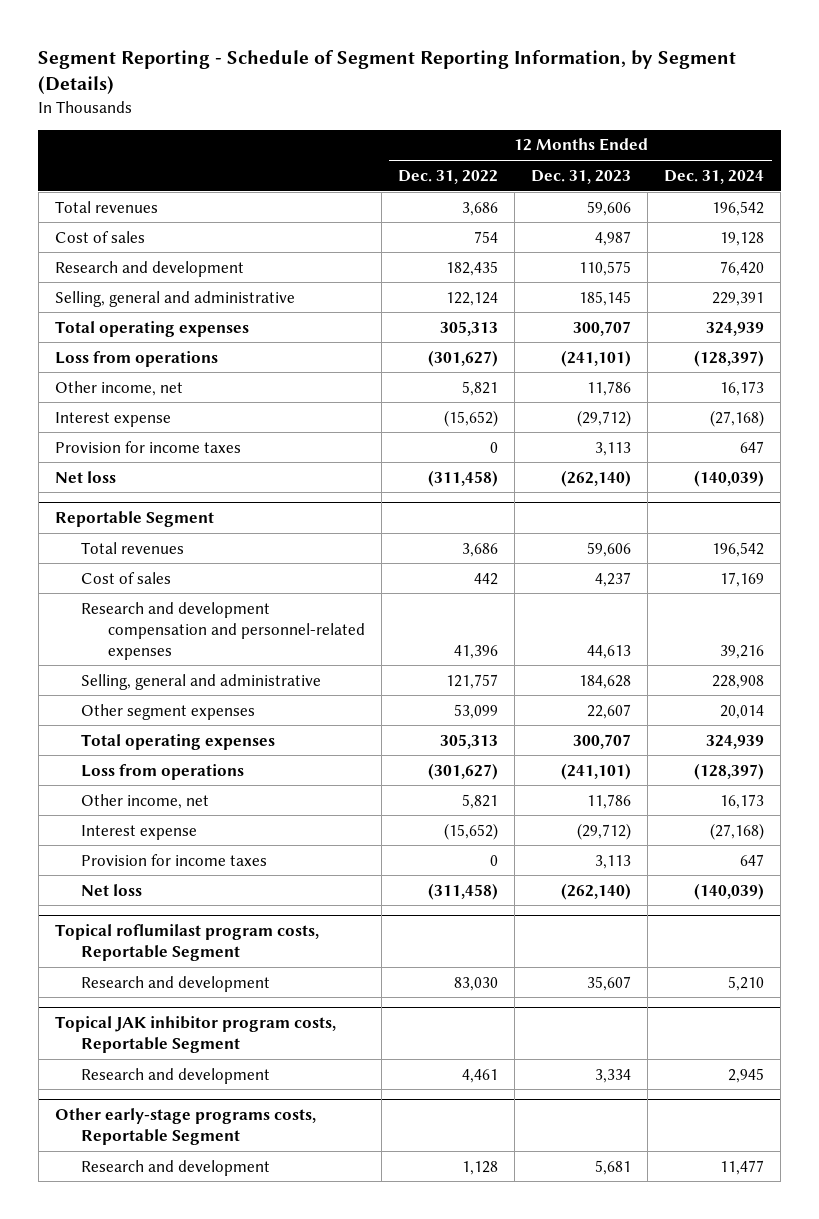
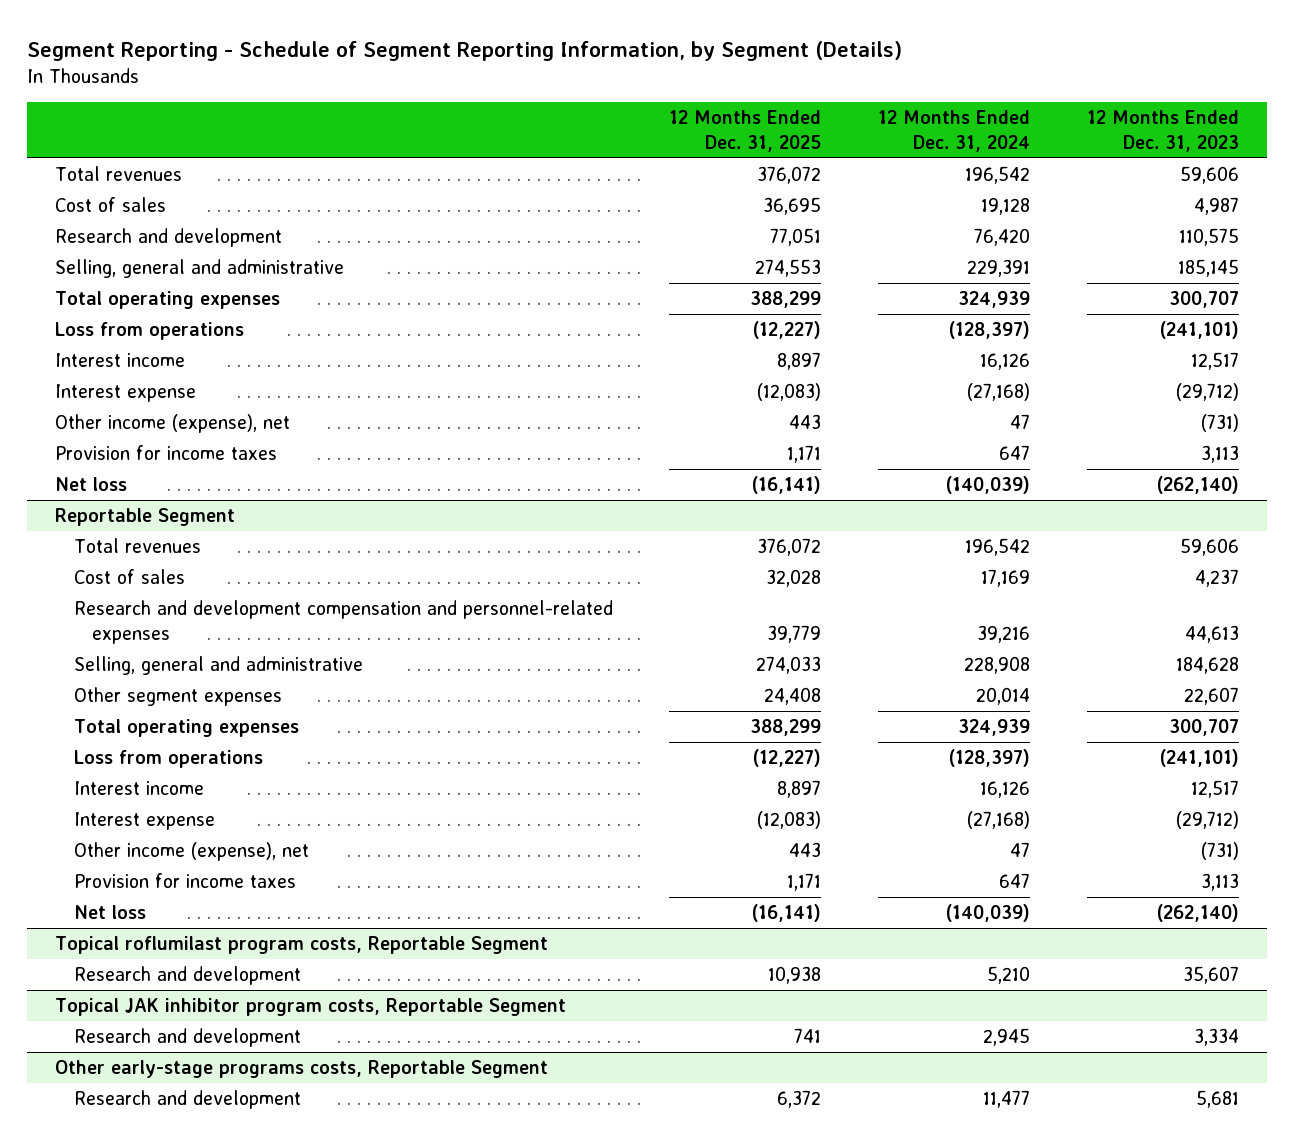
- | 12 Months Ended Dec. 31, 2022 | 12 Months Ended Dec. 31, 2023 | 12 Months Ended Dec. 31, 2024
+ | 12 Months Ended Dec. 31, 2025 | 12 Months Ended Dec. 31, 2024 | 12 Months Ended Dec. 31, 2023
- Other income, net | 5,821 | 11,786 | 16,173
+ Interest income | 8,897 | 16,126 | 12,517
+ Other income (expense), net | 443 | 47 | (731)
@ Reportable Segment
- Other income, net | 5,821 | 11,786 | 16,173
+ Interest income | 8,897 | 16,126 | 12,517
+ Other income (expense), net | 443 | 47 | (731)

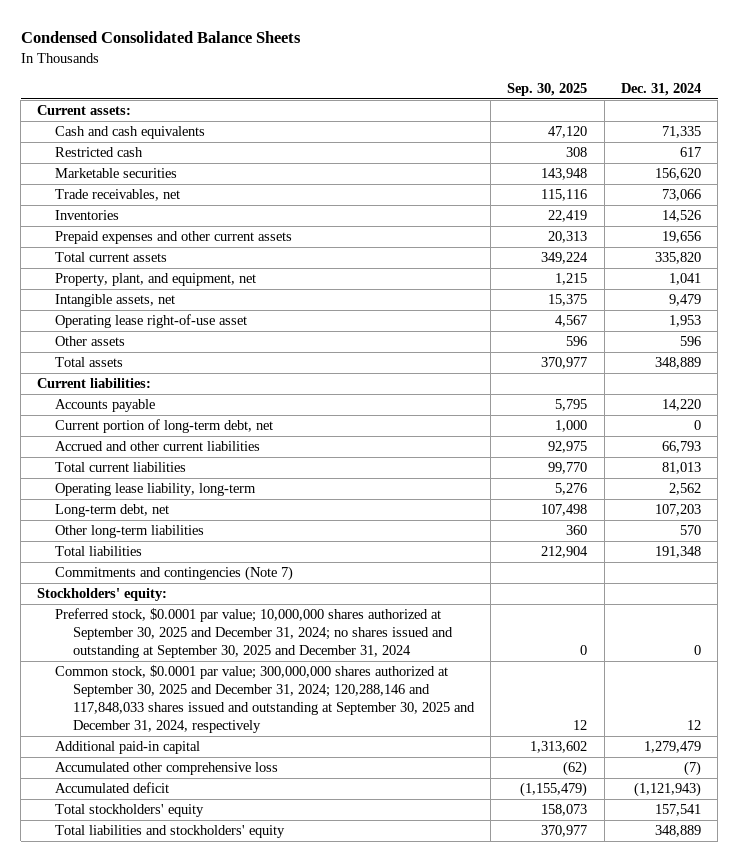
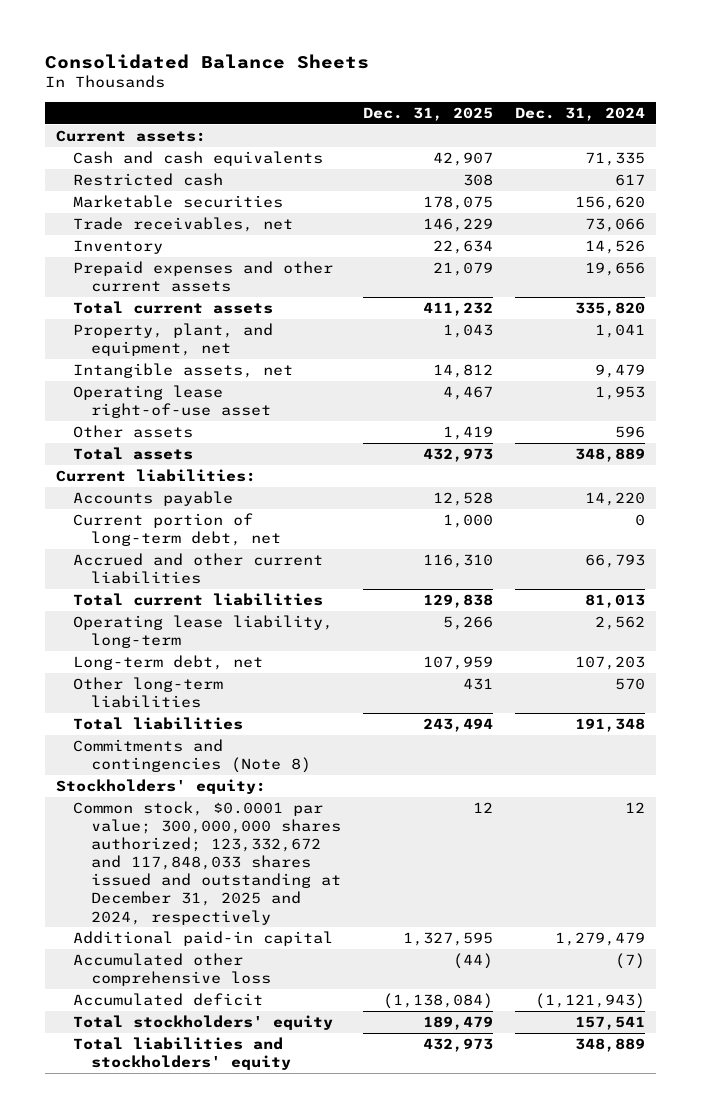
- Condensed Consolidated Balance Sheets
+ Consolidated Balance Sheets
- | Sep. 30, 2025 | Dec. 31, 2024
+ | Dec. 31, 2025 | Dec. 31, 2024
- Inventories | 22,419 | 14,526
+ Inventory | 22,634 | 14,526
- Commitments and contingencies (Note 7)
+ Commitments and contingencies (Note 8)
- Preferred stock, $0.0001 par value; 10,000,000 shares authorized at September 30, 2025 and December 31, 2024; no shares issued and outstanding at September 30, 2025 and December 31, 2024 | 0 | 0
- Common stock, $0.0001 par value; 300,000,000 shares authorized at September 30, 2025 and December 31, 2024; 120,288,146 and 117,848,033 shares issued and outstanding at September 30, 2025 and December 31, 2024, respectively | 12 | 12
+ Common stock, $0.0001 par value; 300,000,000 shares authorized; 123,332,672 and 117,848,033 shares issued and outstanding at December 31, 2025 and 2024, respectively | 12 | 12

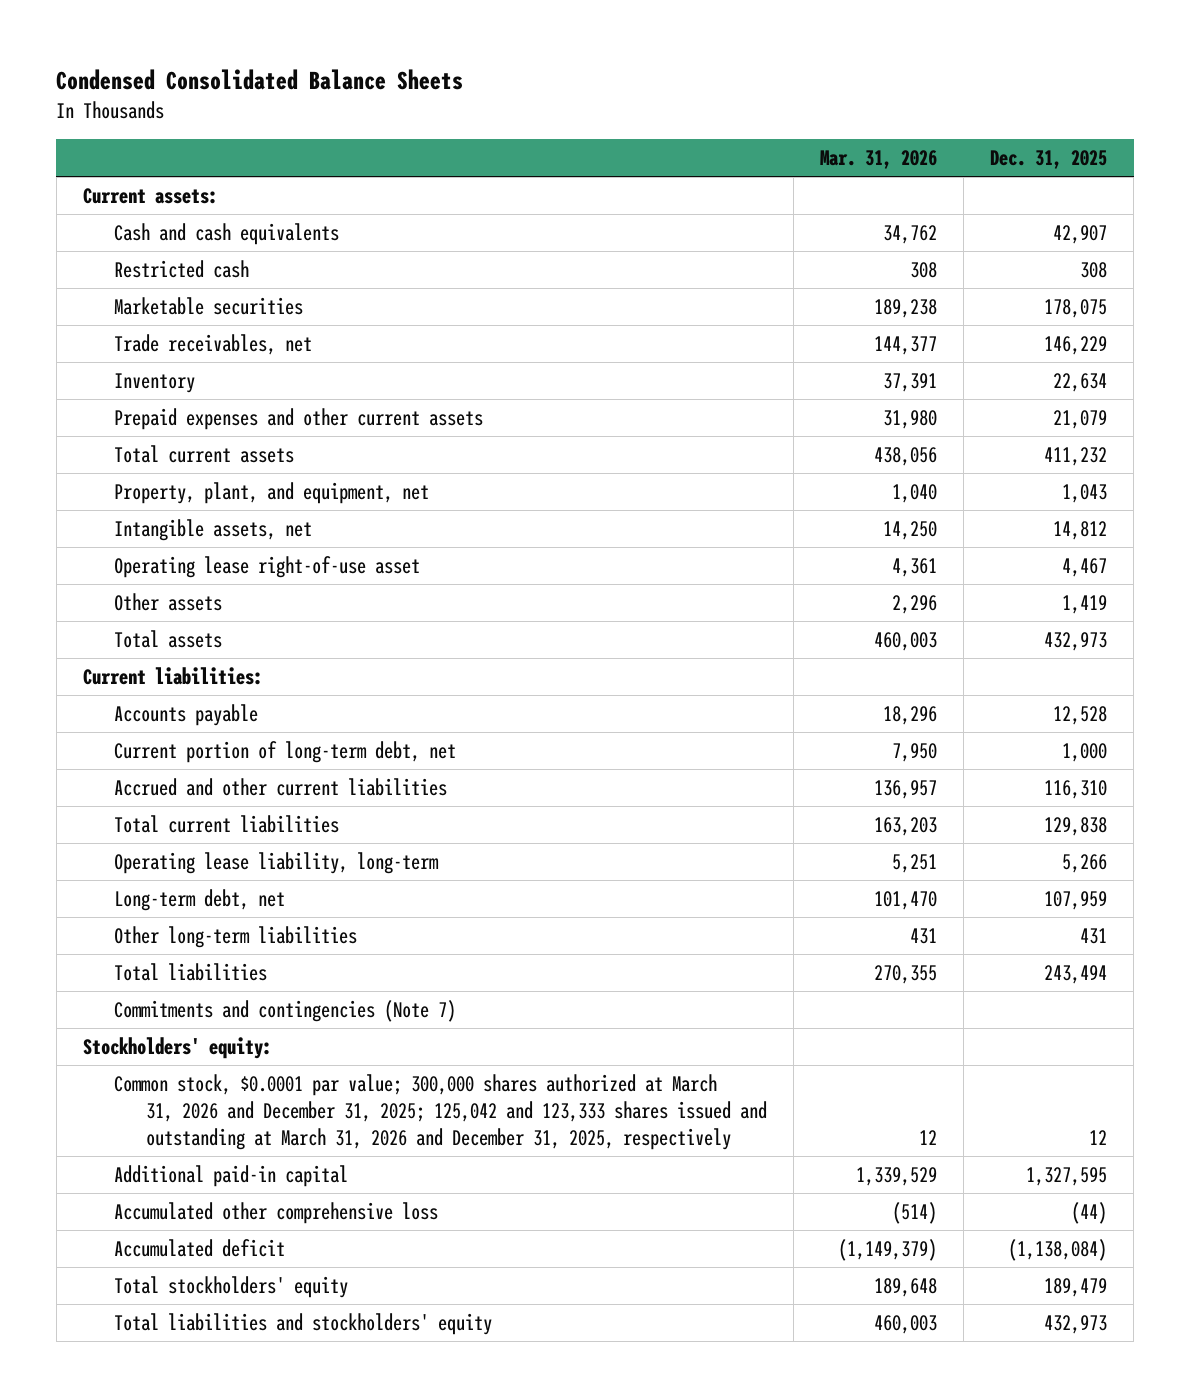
- Consolidated Balance Sheets
+ Condensed Consolidated Balance Sheets
- | Dec. 31, 2025 | Dec. 31, 2024
+ | Mar. 31, 2026 | Dec. 31, 2025
- Commitments and contingencies (Note 8)
+ Commitments and contingencies (Note 7)
- Common stock, $0.0001 par value; 300,000,000 shares authorized; 123,332,672 and 117,848,033 shares issued and outstanding at December 31, 2025 and 2024, respectively | 12 | 12
+ Common stock, $0.0001 par value; 300,000 shares authorized at March 31, 2026 and December 31, 2025; 125,042 and 123,333 shares issued and outstanding at March 31, 2026 and December 31, 2025, respectively | 12 | 12

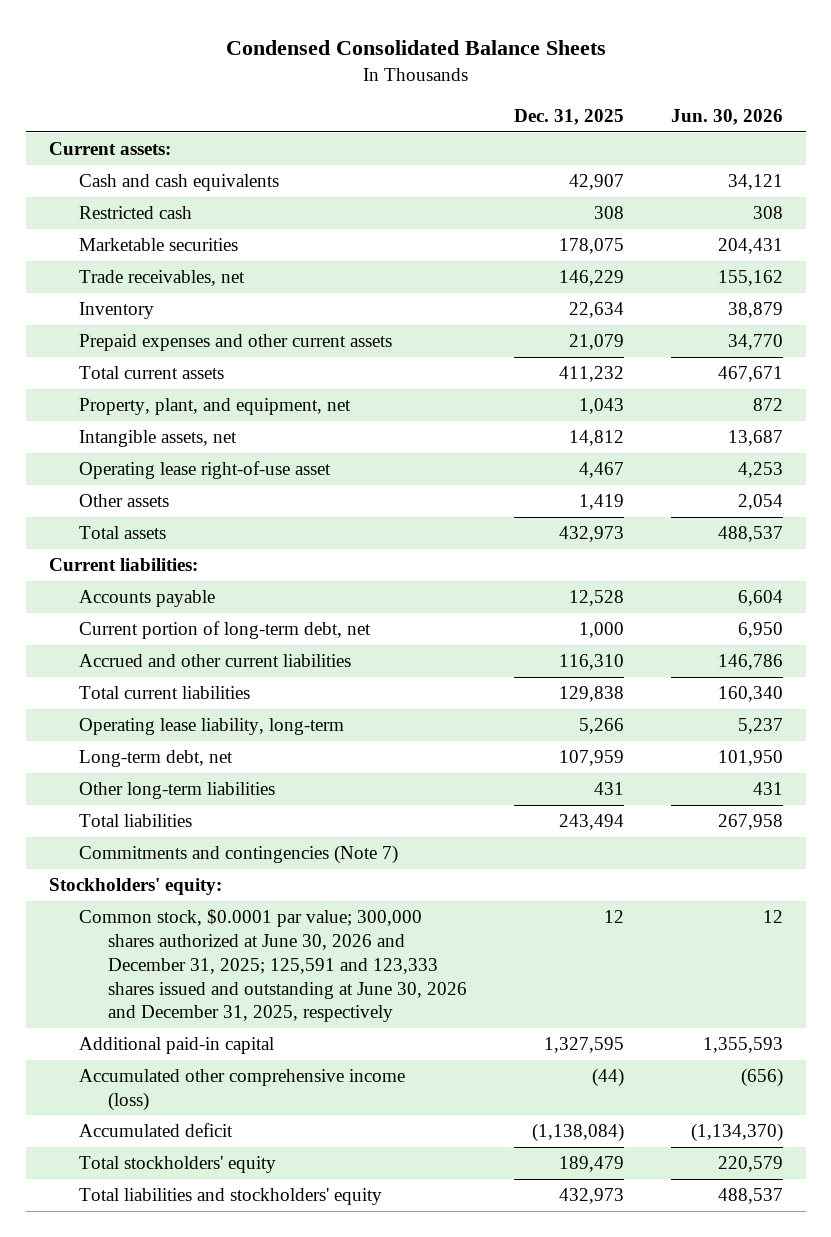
- | Mar. 31, 2026 | Dec. 31, 2025
+ | Dec. 31, 2025 | Jun. 30, 2026
- Common stock, $0.0001 par value; 300,000 shares authorized at March 31, 2026 and December 31, 2025; 125,042 and 123,333 shares issued and outstanding at March 31, 2026 and December 31, 2025, respectively | 12 | 12
+ Common stock, $0.0001 par value; 300,000 shares authorized at June 30, 2026 and December 31, 2025; 125,591 and 123,333 shares issued and outstanding at June 30, 2026 and December 31, 2025, respectively | 12 | 12
- Accumulated other comprehensive loss | (514) | (44)
+ Accumulated other comprehensive income (loss) | (44) | (656)

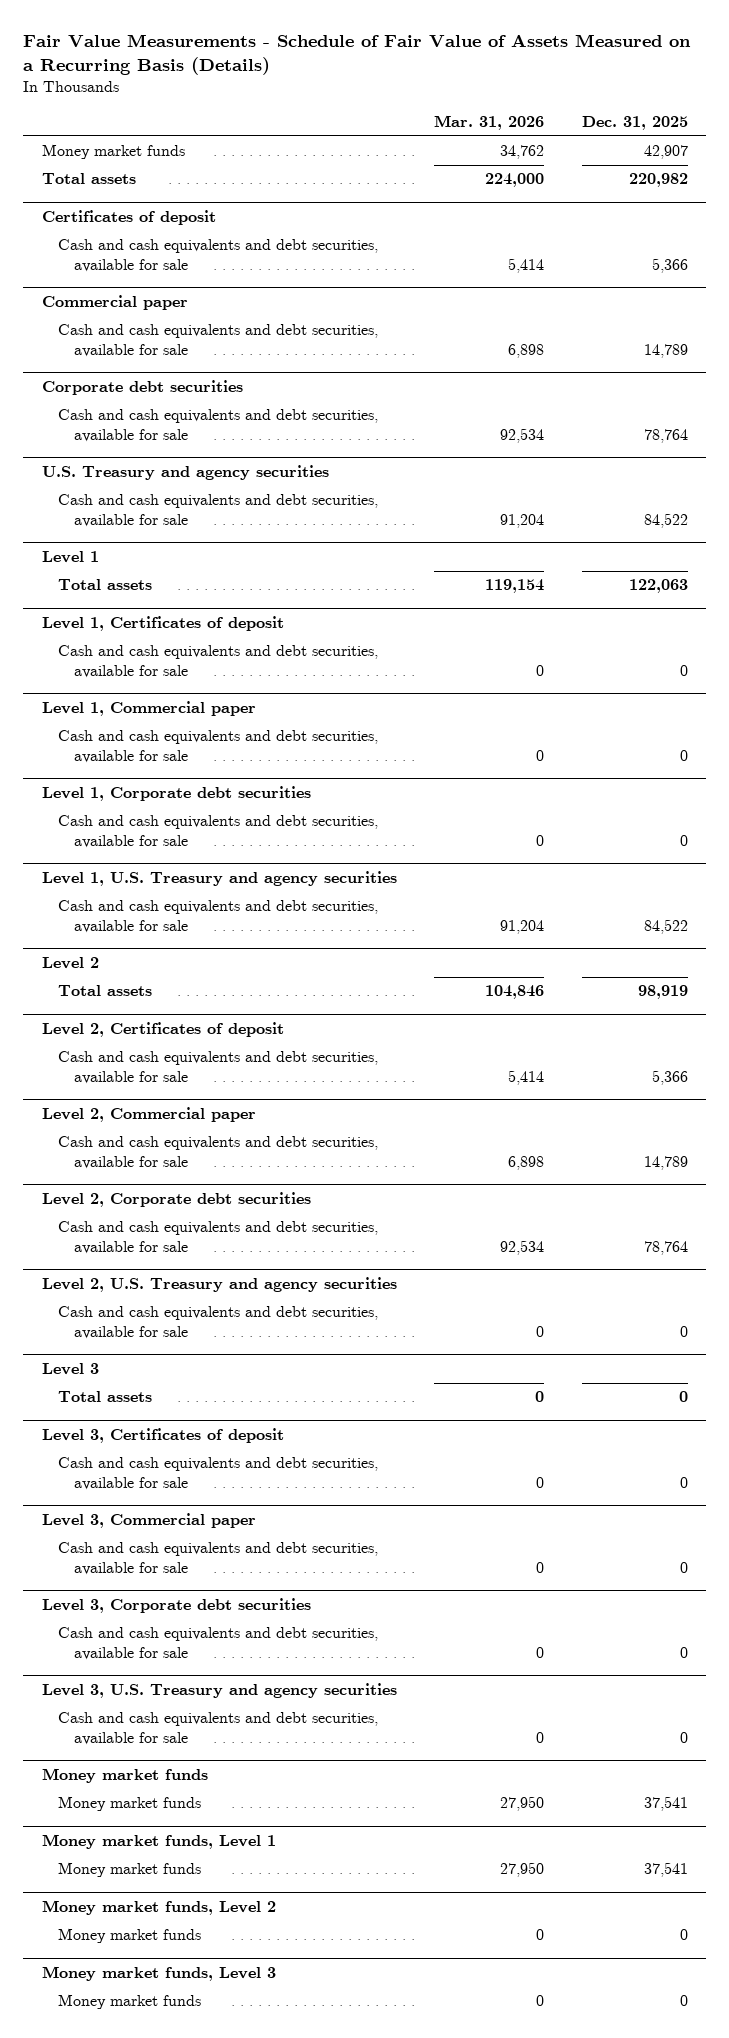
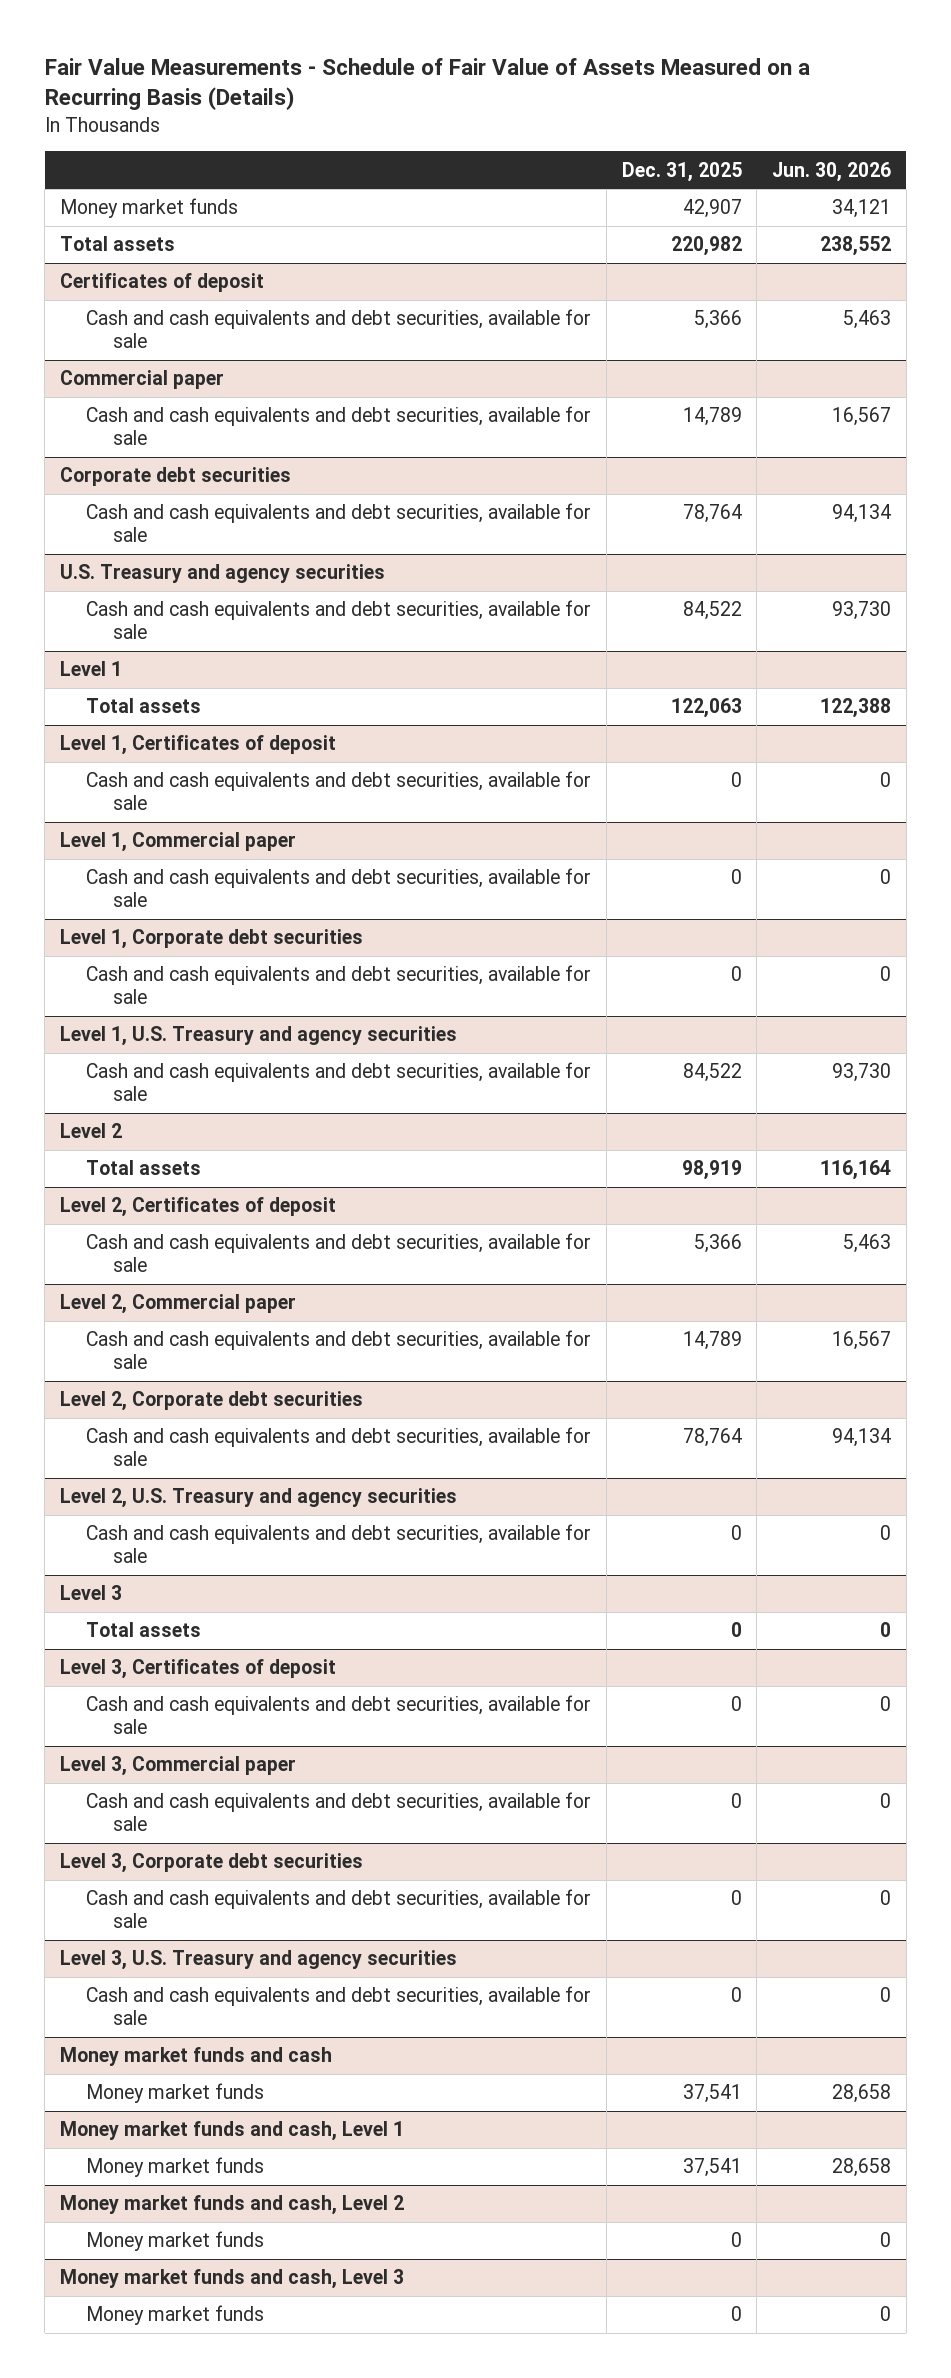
- | Mar. 31, 2026 | Dec. 31, 2025
+ | Dec. 31, 2025 | Jun. 30, 2026
- Money market funds
+ Money market funds and cash
- Money market funds, Level 1
+ Money market funds and cash, Level 1
- Money market funds, Level 2
+ Money market funds and cash, Level 2
- Money market funds, Level 3
+ Money market funds and cash, Level 3

